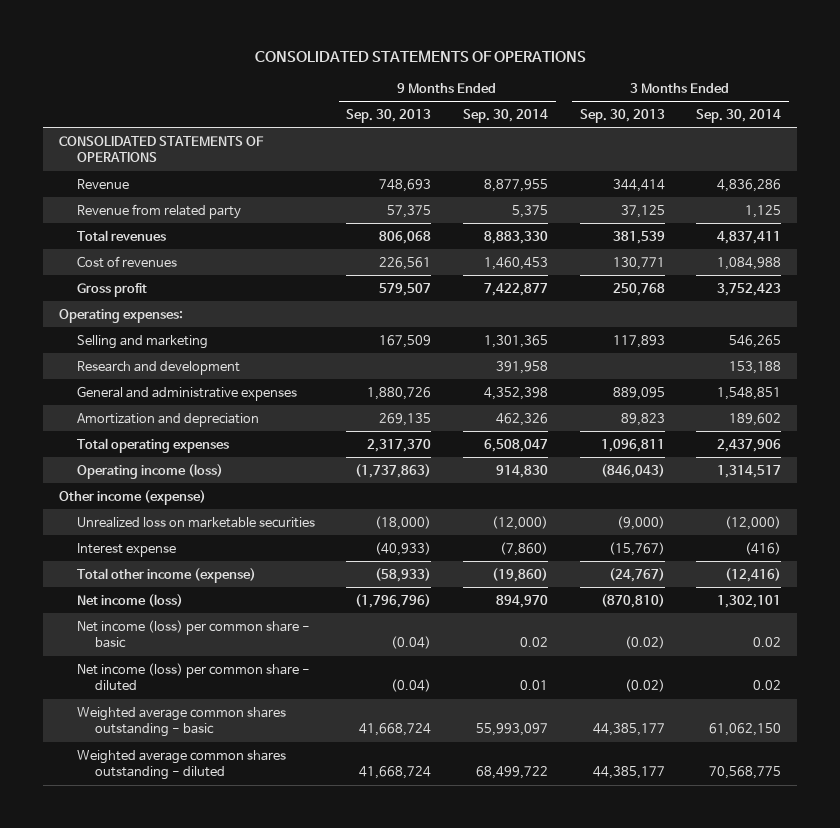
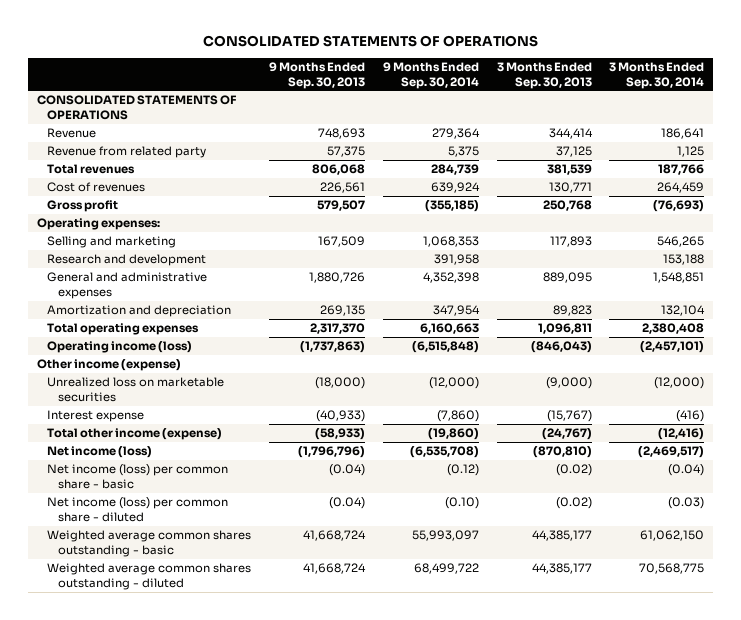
- Revenue | 748,693 | 8,877,955 | 344,414 | 4,836,286
+ Revenue | 748,693 | 279,364 | 344,414 | 186,641
- Total revenues | 806,068 | 8,883,330 | 381,539 | 4,837,411
- Cost of revenues | 226,561 | 1,460,453 | 130,771 | 1,084,988
- Gross profit | 579,507 | 7,422,877 | 250,768 | 3,752,423
+ Total revenues | 806,068 | 284,739 | 381,539 | 187,766
+ Cost of revenues | 226,561 | 639,924 | 130,771 | 264,459
+ Gross profit | 579,507 | (355,185) | 250,768 | (76,693)
- Selling and marketing | 167,509 | 1,301,365 | 117,893 | 546,265
+ Selling and marketing | 167,509 | 1,068,353 | 117,893 | 546,265
- Amortization and depreciation | 269,135 | 462,326 | 89,823 | 189,602
- Total operating expenses | 2,317,370 | 6,508,047 | 1,096,811 | 2,437,906
- Operating income (loss) | (1,737,863) | 914,830 | (846,043) | 1,314,517
+ Amortization and depreciation | 269,135 | 347,954 | 89,823 | 132,104
+ Total operating expenses | 2,317,370 | 6,160,663 | 1,096,811 | 2,380,408
+ Operating income (loss) | (1,737,863) | (6,515,848) | (846,043) | (2,457,101)
- Net income (loss) | (1,796,796) | 894,970 | (870,810) | 1,302,101
- Net income (loss) per common share - basic | (0.04) | 0.02 | (0.02) | 0.02
- Net income (loss) per common share - diluted | (0.04) | 0.01 | (0.02) | 0.02
+ Net income (loss) | (1,796,796) | (6,535,708) | (870,810) | (2,469,517)
+ Net income (loss) per common share - basic | (0.04) | (0.12) | (0.02) | (0.04)
+ Net income (loss) per common share - diluted | (0.04) | (0.10) | (0.02) | (0.03)

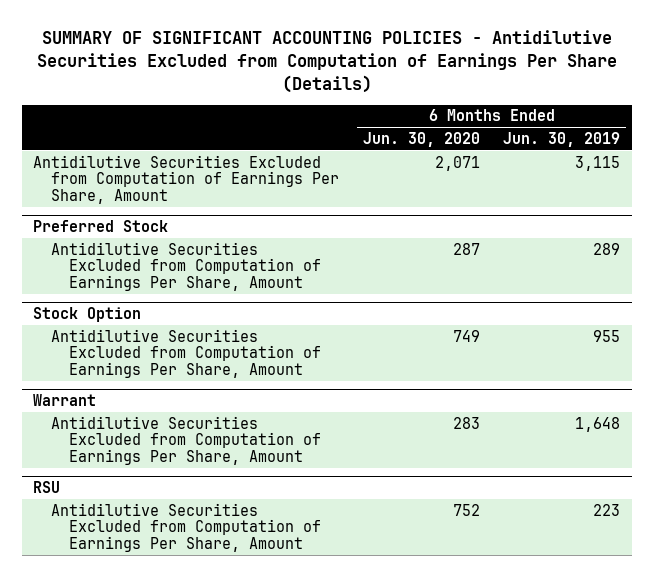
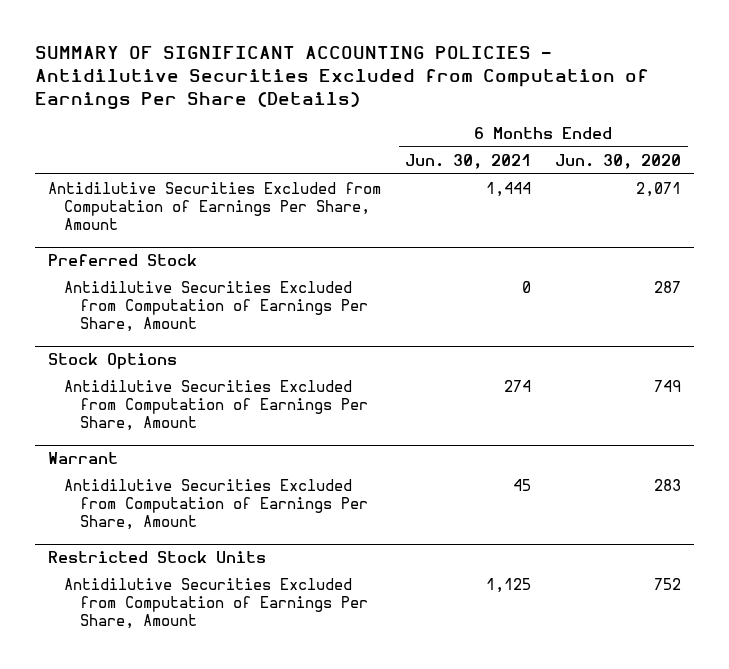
- | 6 Months Ended Jun. 30, 2020 | 6 Months Ended Jun. 30, 2019
+ | 6 Months Ended Jun. 30, 2021 | 6 Months Ended Jun. 30, 2020
- Stock Option
+ Stock Options
- RSU
+ Restricted Stock Units

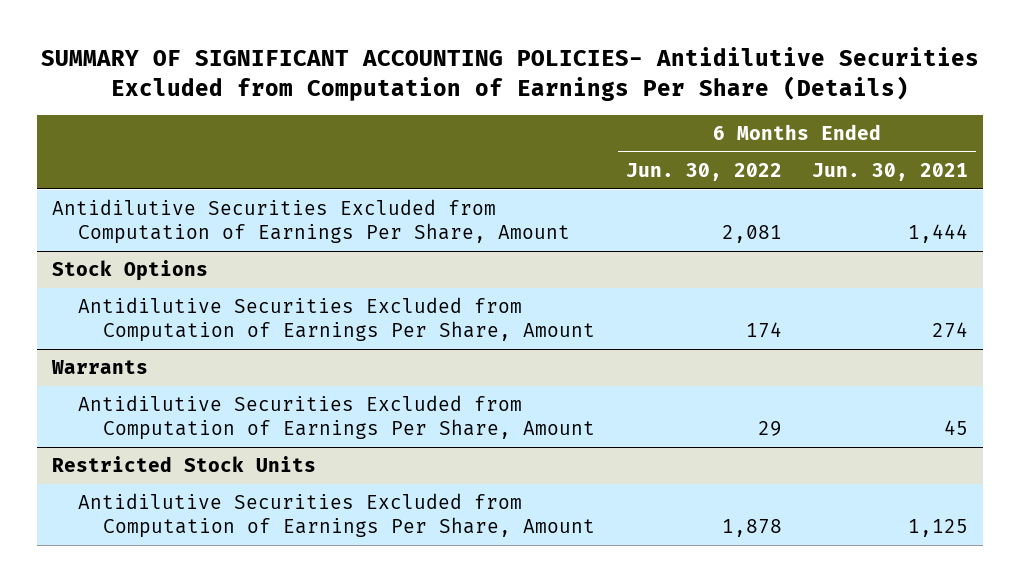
- SUMMARY OF SIGNIFICANT ACCOUNTING POLICIES - Antidilutive Securities Excluded from Computation of Earnings Per Share (Details)
+ SUMMARY OF SIGNIFICANT ACCOUNTING POLICIES- Antidilutive Securities Excluded from Computation of Earnings Per Share (Details)
- | 6 Months Ended Jun. 30, 2021 | 6 Months Ended Jun. 30, 2020
+ | 6 Months Ended Jun. 30, 2022 | 6 Months Ended Jun. 30, 2021
- Preferred Stock
- Antidilutive Securities Excluded from Computation of Earnings Per Share, Amount | 0 | 287
- Warrant
+ Warrants

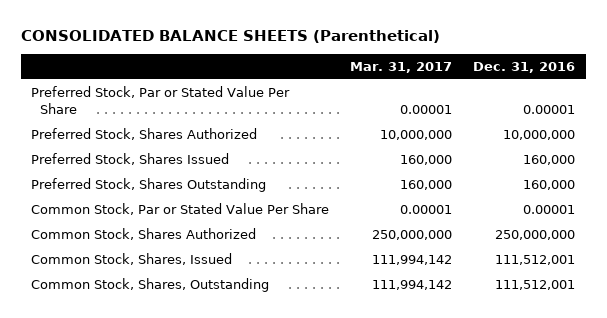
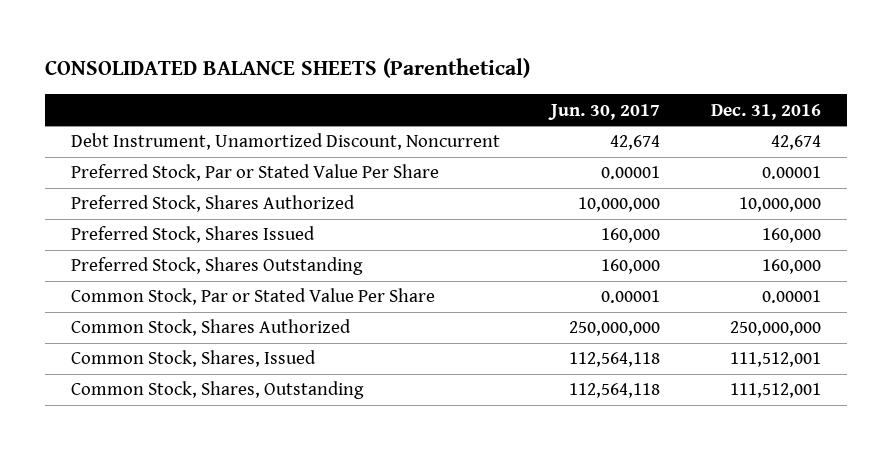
- | Mar. 31, 2017 | Dec. 31, 2016
+ | Jun. 30, 2017 | Dec. 31, 2016
+ Debt Instrument, Unamortized Discount, Noncurrent | 42,674 | 42,674

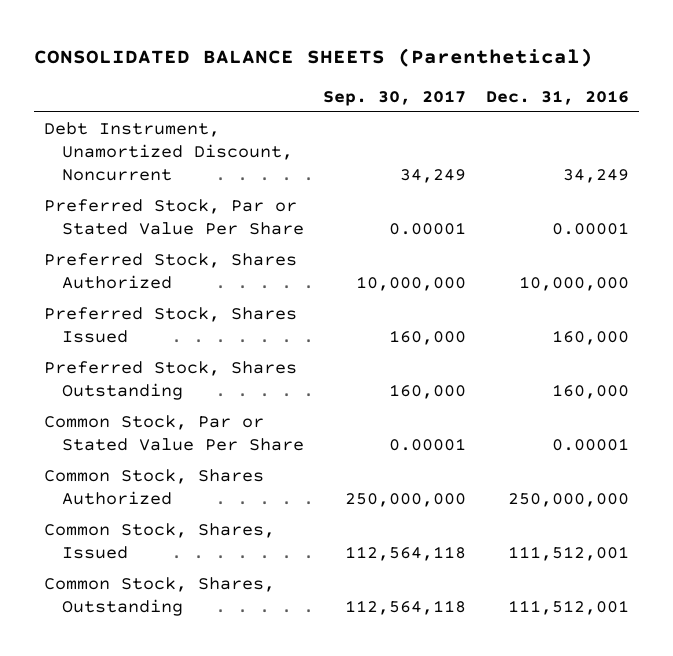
- | Jun. 30, 2017 | Dec. 31, 2016
+ | Sep. 30, 2017 | Dec. 31, 2016
- Debt Instrument, Unamortized Discount, Noncurrent | 42,674 | 42,674
+ Debt Instrument, Unamortized Discount, Noncurrent | 34,249 | 34,249

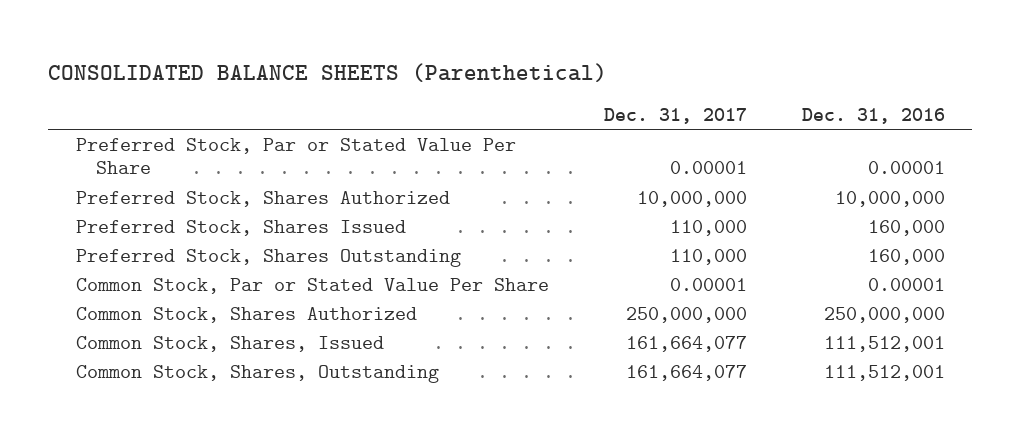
- | Sep. 30, 2017 | Dec. 31, 2016
+ | Dec. 31, 2017 | Dec. 31, 2016
- Debt Instrument, Unamortized Discount, Noncurrent | 34,249 | 34,249

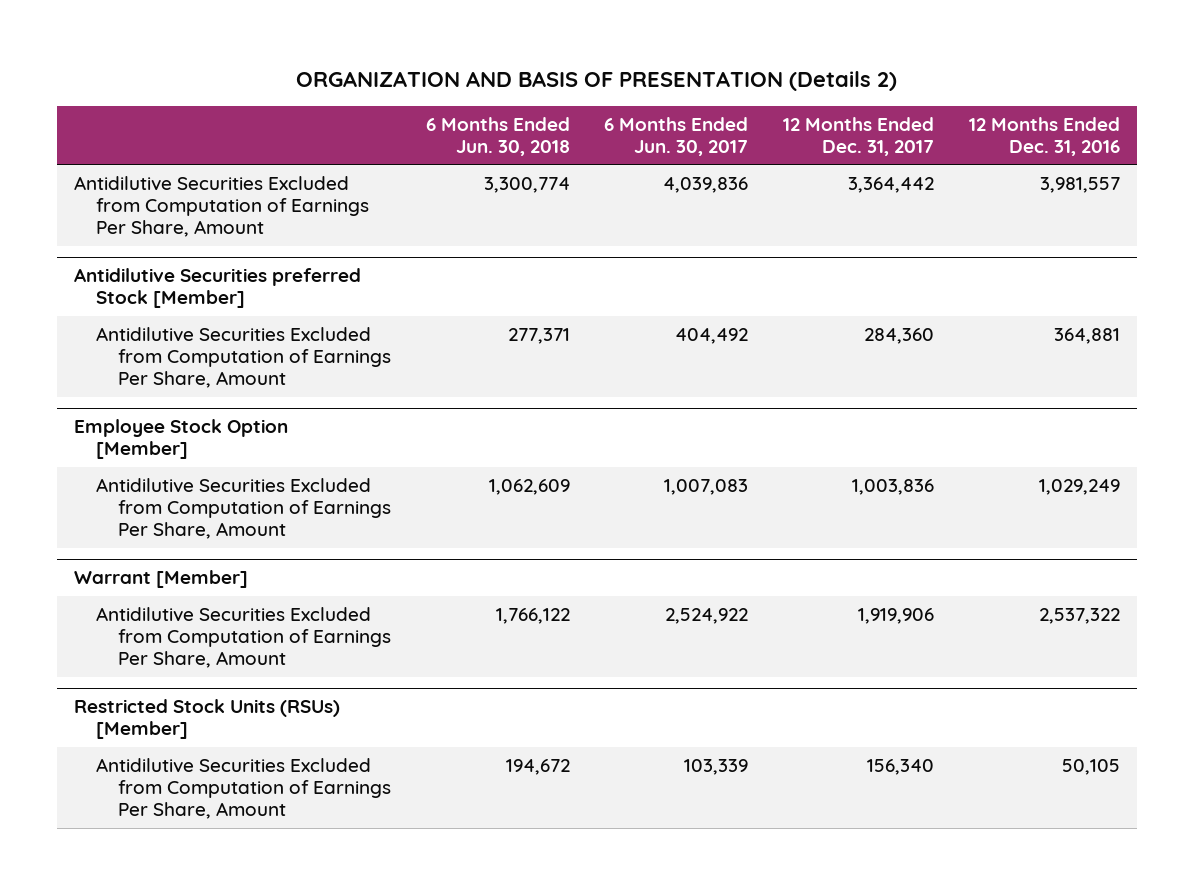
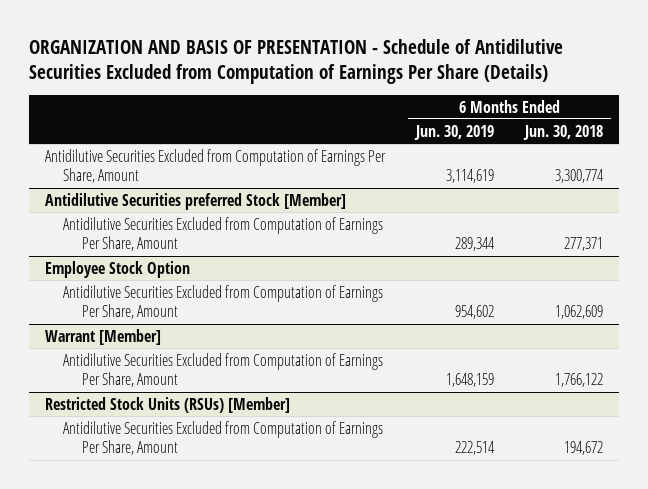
- ORGANIZATION AND BASIS OF PRESENTATION (Details 2)
+ ORGANIZATION AND BASIS OF PRESENTATION - Schedule of Antidilutive Securities Excluded from Computation of Earnings Per Share (Details)
- | 6 Months Ended Jun. 30, 2018 | 6 Months Ended Jun. 30, 2017 | 12 Months Ended Dec. 31, 2017 | 12 Months Ended Dec. 31, 2016
+ | 6 Months Ended Jun. 30, 2019 | 6 Months Ended Jun. 30, 2018
- Employee Stock Option [Member]
+ Employee Stock Option

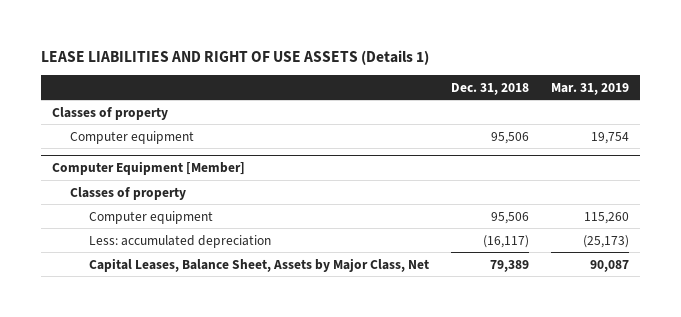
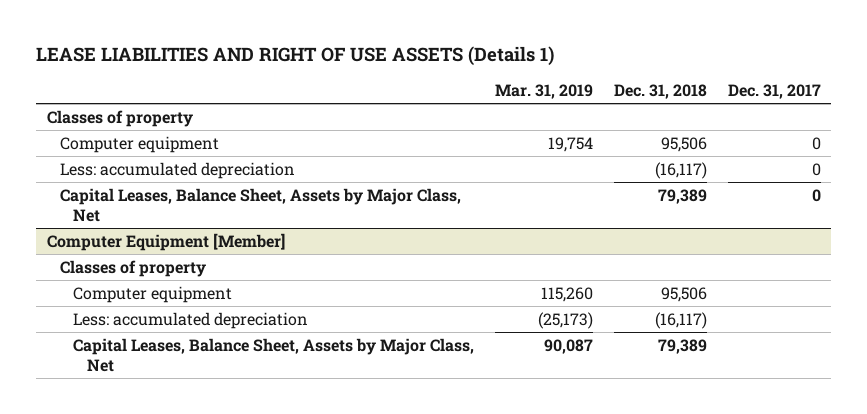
- | Dec. 31, 2018 | Mar. 31, 2019
+ | Mar. 31, 2019 | Dec. 31, 2018 | Dec. 31, 2017
+ Less: accumulated depreciation | | (16,117) | 0
+ Capital Leases, Balance Sheet, Assets by Major Class, Net | | 79,389 | 0

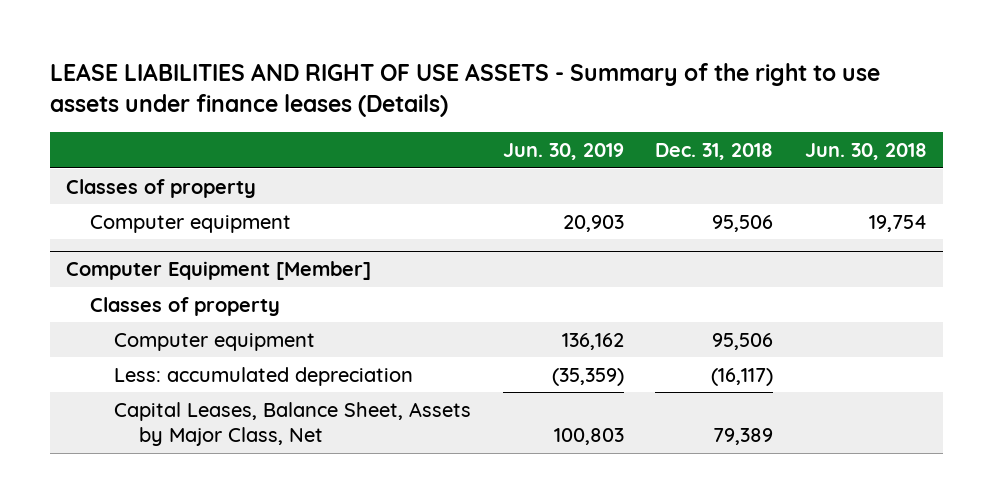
- LEASE LIABILITIES AND RIGHT OF USE ASSETS (Details 1)
+ LEASE LIABILITIES AND RIGHT OF USE ASSETS - Summary of the right to use assets under finance leases (Details)
- | Mar. 31, 2019 | Dec. 31, 2018 | Dec. 31, 2017
+ | Jun. 30, 2019 | Dec. 31, 2018 | Jun. 30, 2018
- Less: accumulated depreciation | | (16,117) | 0
- Capital Leases, Balance Sheet, Assets by Major Class, Net | | 79,389 | 0

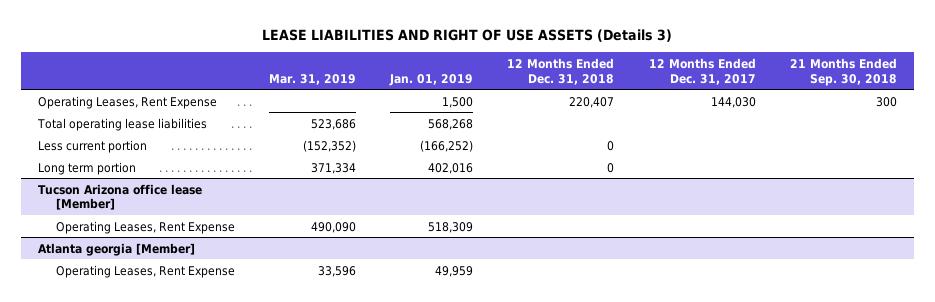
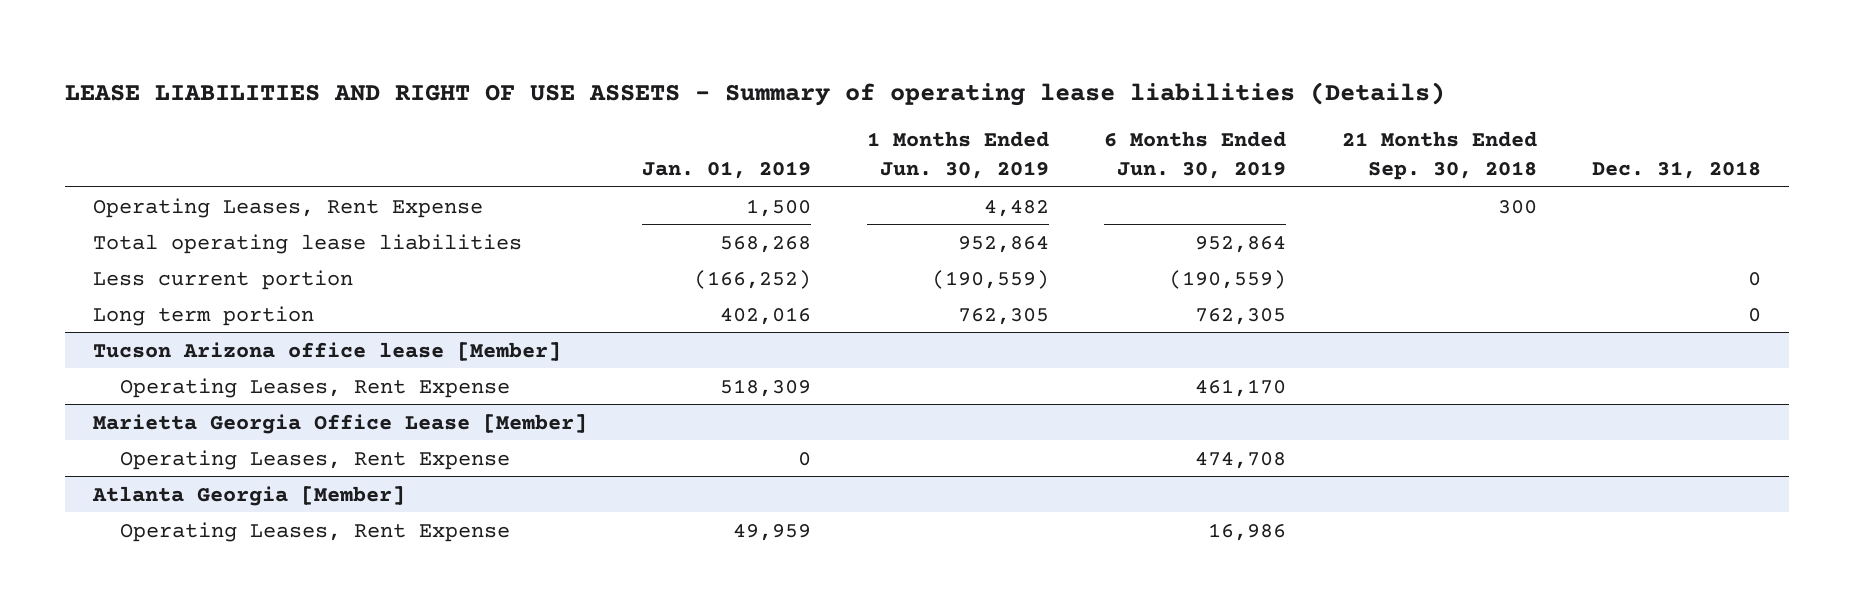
- LEASE LIABILITIES AND RIGHT OF USE ASSETS (Details 3)
+ LEASE LIABILITIES AND RIGHT OF USE ASSETS - Summary of operating lease liabilities (Details)
- | Mar. 31, 2019 | Jan. 01, 2019 | 12 Months Ended Dec. 31, 2018 | 12 Months Ended Dec. 31, 2017 | 21 Months Ended Sep. 30, 2018
+ | Jan. 01, 2019 | 1 Months Ended Jun. 30, 2019 | 6 Months Ended Jun. 30, 2019 | 21 Months Ended Sep. 30, 2018 | Dec. 31, 2018
- Atlanta georgia [Member]
+ Marietta Georgia Office Lease [Member]
+ Operating Leases, Rent Expense | 0 | | 474,708 | |
+ Atlanta Georgia [Member]

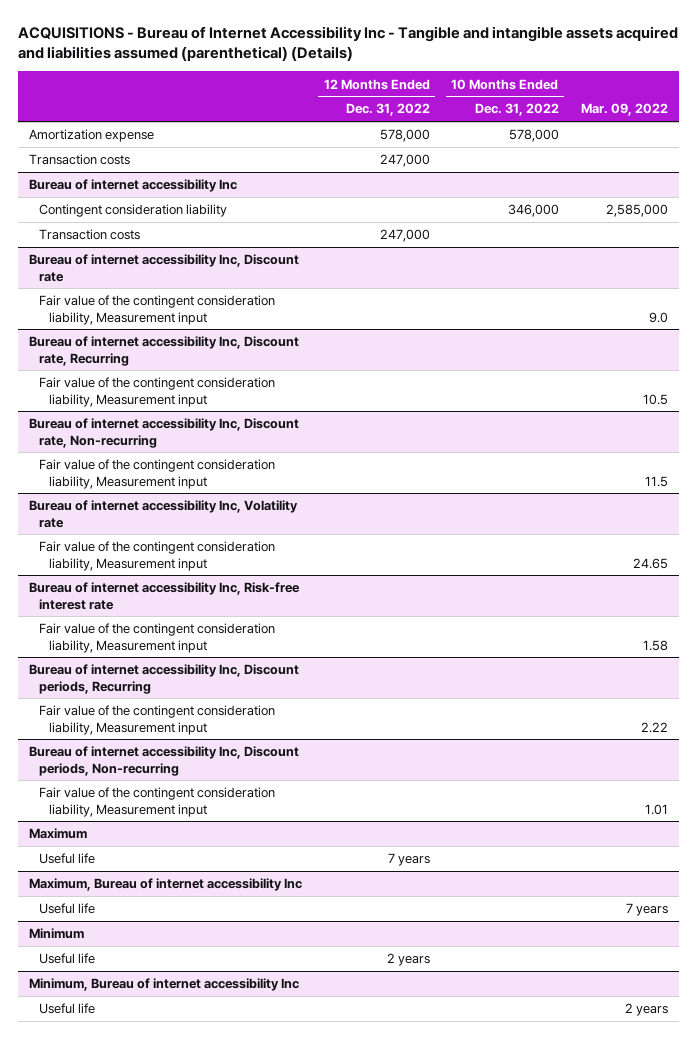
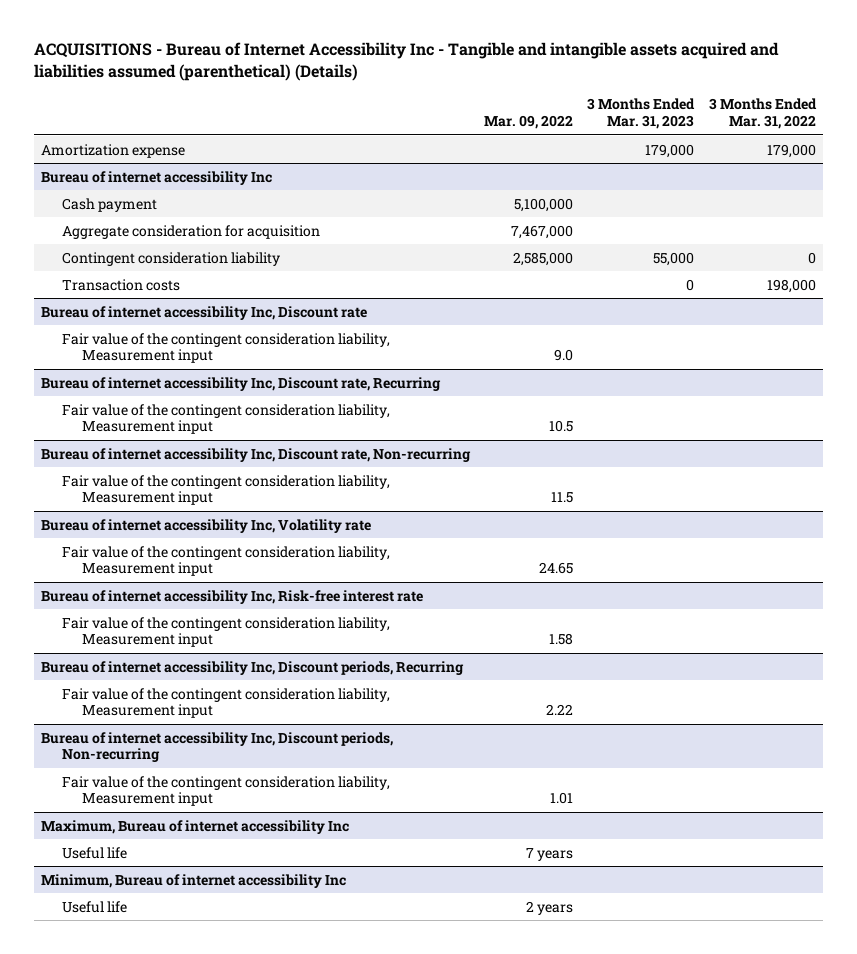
- | 12 Months Ended Dec. 31, 2022 | 10 Months Ended Dec. 31, 2022 | Mar. 09, 2022
+ | Mar. 09, 2022 | 3 Months Ended Mar. 31, 2023 | 3 Months Ended Mar. 31, 2022
- Transaction costs | 247,000 | |
@ Bureau of internet accessibility Inc
+ Cash payment | 5,100,000 | |
+ Aggregate consideration for acquisition | 7,467,000 | |
- Maximum
- Useful life | 7 years | |
- Minimum
- Useful life | 2 years | |

